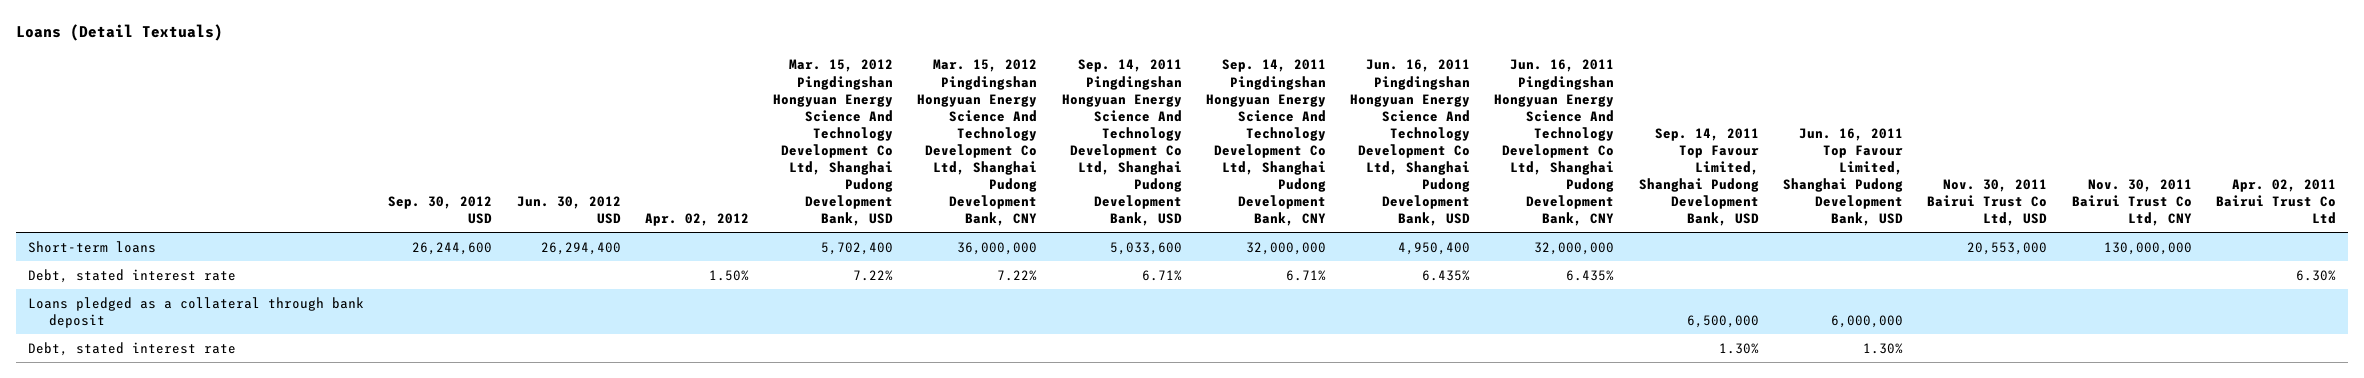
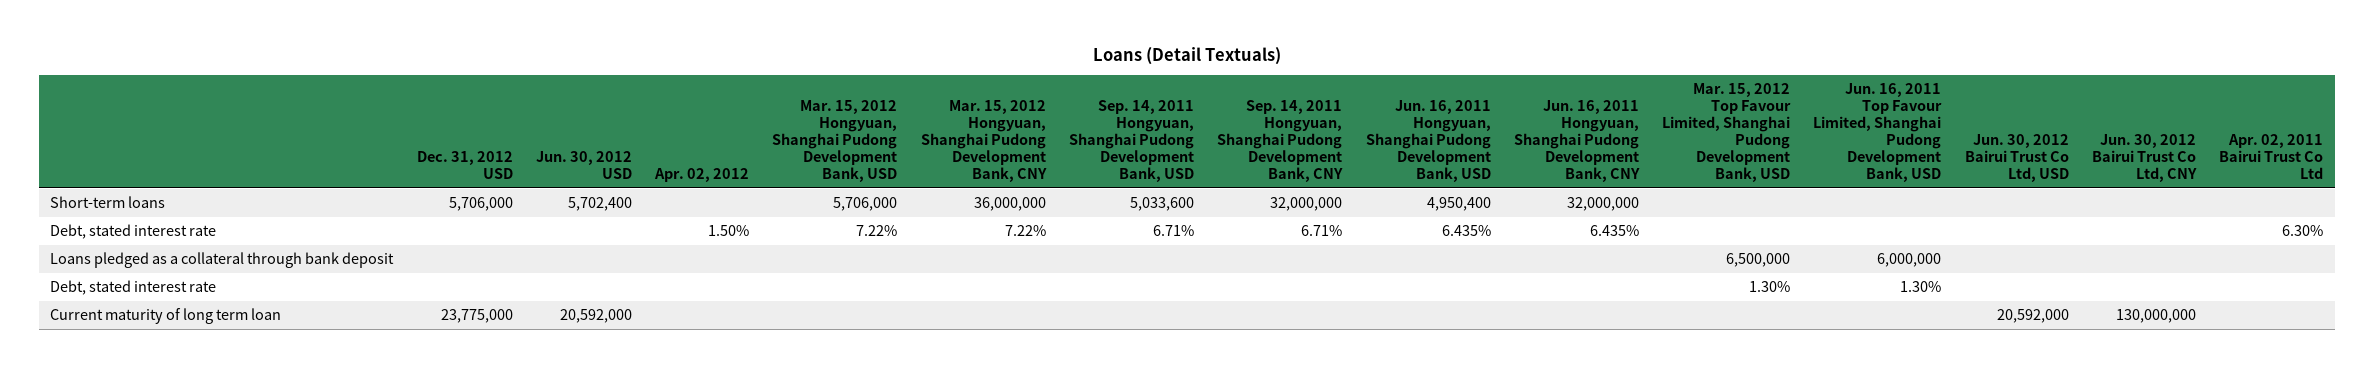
- | Sep. 30, 2012 USD | Jun. 30, 2012 USD | Apr. 02, 2012 | Mar. 15, 2012 Pingdingshan Hongyuan Energy Science And Technology Development Co Ltd, Shanghai Pudong Development Bank, USD | Mar. 15, 2012 Pingdingshan Hongyuan Energy Science And Technology Development Co Ltd, Shanghai Pudong Development Bank, CNY | Sep. 14, 2011 Pingdingshan Hongyuan Energy Science And Technology Development Co Ltd, Shanghai Pudong Development Bank, USD | Sep. 14, 2011 Pingdingshan Hongyuan Energy Science And Technology Development Co Ltd, Shanghai Pudong Development Bank, CNY | Jun. 16, 2011 Pingdingshan Hongyuan Energy Science And Technology Development Co Ltd, Shanghai Pudong Development Bank, USD | Jun. 16, 2011 Pingdingshan Hongyuan Energy Science And Technology Development Co Ltd, Shanghai Pudong Development Bank, CNY | Sep. 14, 2011 Top Favour Limited, Shanghai Pudong Development Bank, USD | Jun. 16, 2011 Top Favour Limited, Shanghai Pudong Development Bank, USD | Nov. 30, 2011 Bairui Trust Co Ltd, USD | Nov. 30, 2011 Bairui Trust Co Ltd, CNY | Apr. 02, 2011 Bairui Trust Co Ltd
+ | Dec. 31, 2012 USD | Jun. 30, 2012 USD | Apr. 02, 2012 | Mar. 15, 2012 Hongyuan, Shanghai Pudong Development Bank, USD | Mar. 15, 2012 Hongyuan, Shanghai Pudong Development Bank, CNY | Sep. 14, 2011 Hongyuan, Shanghai Pudong Development Bank, USD | Sep. 14, 2011 Hongyuan, Shanghai Pudong Development Bank, CNY | Jun. 16, 2011 Hongyuan, Shanghai Pudong Development Bank, USD | Jun. 16, 2011 Hongyuan, Shanghai Pudong Development Bank, CNY | Mar. 15, 2012 Top Favour Limited, Shanghai Pudong Development Bank, USD | Jun. 16, 2011 Top Favour Limited, Shanghai Pudong Development Bank, USD | Jun. 30, 2012 Bairui Trust Co Ltd, USD | Jun. 30, 2012 Bairui Trust Co Ltd, CNY | Apr. 02, 2011 Bairui Trust Co Ltd
- Short-term loans | 26,244,600 | 26,294,400 | | 5,702,400 | 36,000,000 | 5,033,600 | 32,000,000 | 4,950,400 | 32,000,000 | | | 20,553,000 | 130,000,000 |
+ Short-term loans | 5,706,000 | 5,702,400 | | 5,706,000 | 36,000,000 | 5,033,600 | 32,000,000 | 4,950,400 | 32,000,000 | | | | |
+ Current maturity of long term loan | 23,775,000 | 20,592,000 | | | | | | | | | | 20,592,000 | 130,000,000 |

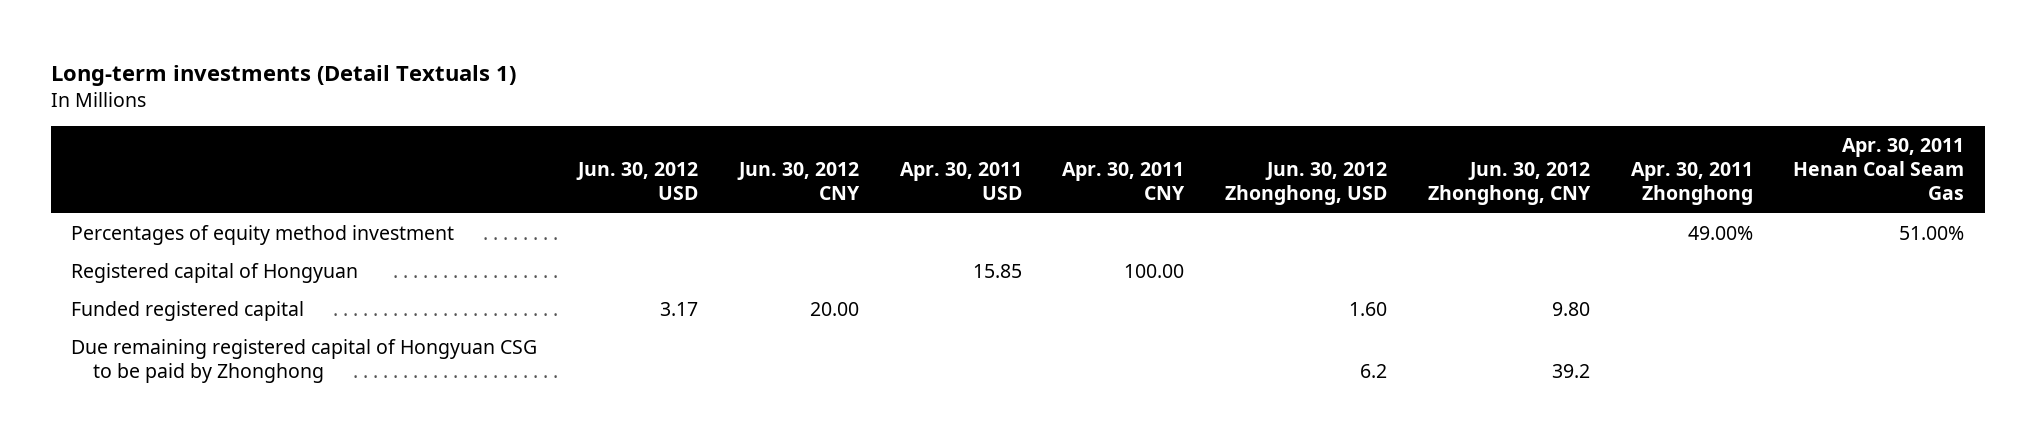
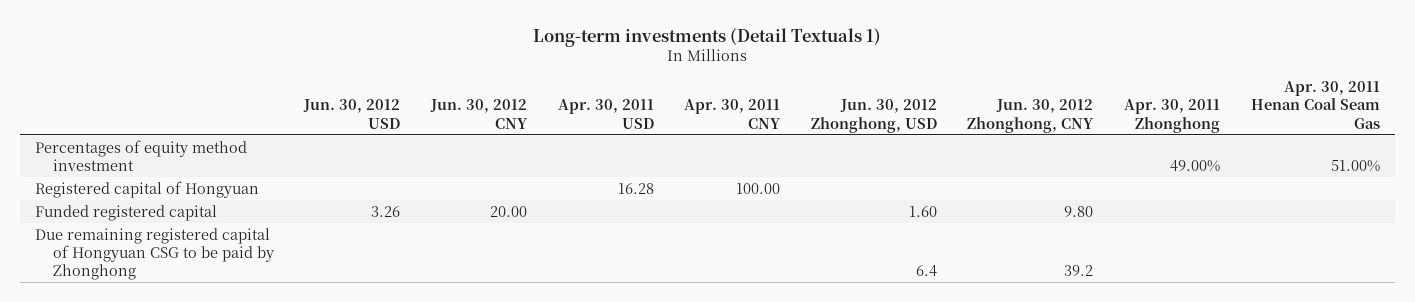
- Registered capital of Hongyuan | | | 15.85 | 100.00 | | | |
- Funded registered capital | 3.17 | 20.00 | | | 1.60 | 9.80 | |
- Due remaining registered capital of Hongyuan CSG to be paid by Zhonghong | | | | | 6.2 | 39.2 | |
+ Registered capital of Hongyuan | | | 16.28 | 100.00 | | | |
+ Funded registered capital | 3.26 | 20.00 | | | 1.60 | 9.80 | |
+ Due remaining registered capital of Hongyuan CSG to be paid by Zhonghong | | | | | 6.4 | 39.2 | |

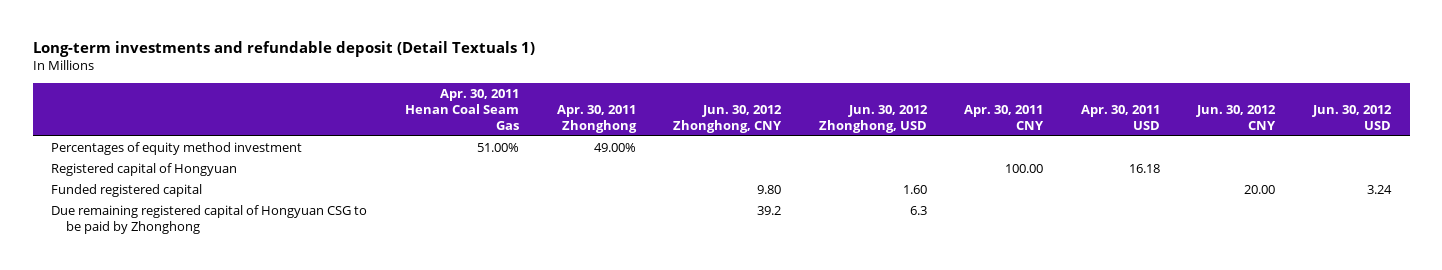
- Long-term investments (Detail Textuals 1)
+ Long-term investments and refundable deposit (Detail Textuals 1)
- | Jun. 30, 2012 USD | Jun. 30, 2012 CNY | Apr. 30, 2011 USD | Apr. 30, 2011 CNY | Jun. 30, 2012 Zhonghong, USD | Jun. 30, 2012 Zhonghong, CNY | Apr. 30, 2011 Zhonghong | Apr. 30, 2011 Henan Coal Seam Gas
+ | Apr. 30, 2011 Henan Coal Seam Gas | Apr. 30, 2011 Zhonghong | Jun. 30, 2012 Zhonghong, CNY | Jun. 30, 2012 Zhonghong, USD | Apr. 30, 2011 CNY | Apr. 30, 2011 USD | Jun. 30, 2012 CNY | Jun. 30, 2012 USD
- Registered capital of Hongyuan | | | 16.28 | 100.00 | | | |
- Funded registered capital | 3.26 | 20.00 | | | 1.60 | 9.80 | |
- Due remaining registered capital of Hongyuan CSG to be paid by Zhonghong | | | | | 6.4 | 39.2 | |
+ Registered capital of Hongyuan | | | | | 100.00 | 16.18 | |
+ Funded registered capital | | | 9.80 | 1.60 | | | 20.00 | 3.24
+ Due remaining registered capital of Hongyuan CSG to be paid by Zhonghong | | | 39.2 | 6.3 | | | |

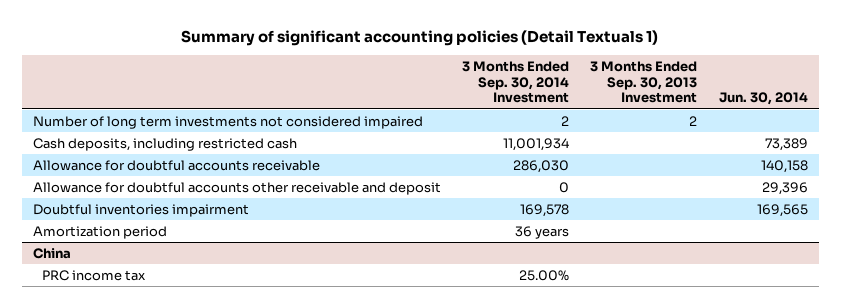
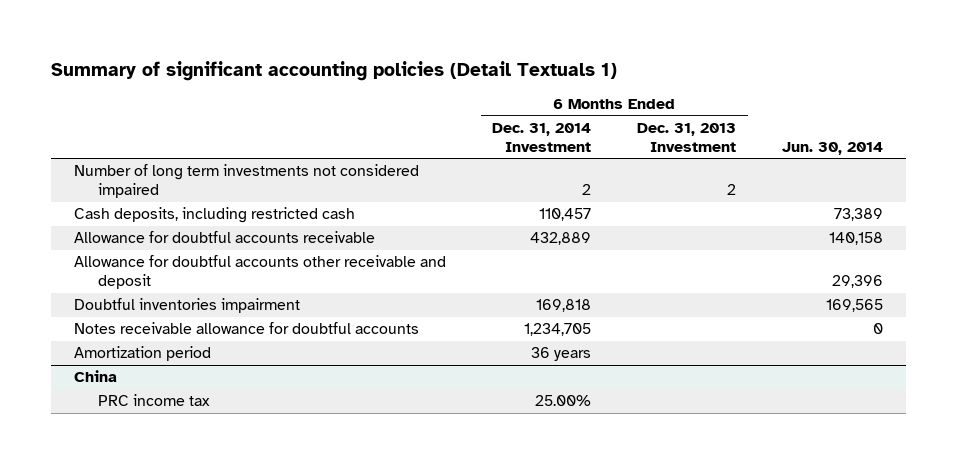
- | 3 Months Ended Sep. 30, 2014 Investment | 3 Months Ended Sep. 30, 2013 Investment | Jun. 30, 2014
+ | 6 Months Ended Dec. 31, 2014 Investment | 6 Months Ended Dec. 31, 2013 Investment | Jun. 30, 2014
+ Notes receivable allowance for doubtful accounts | 1,234,705 | | 0

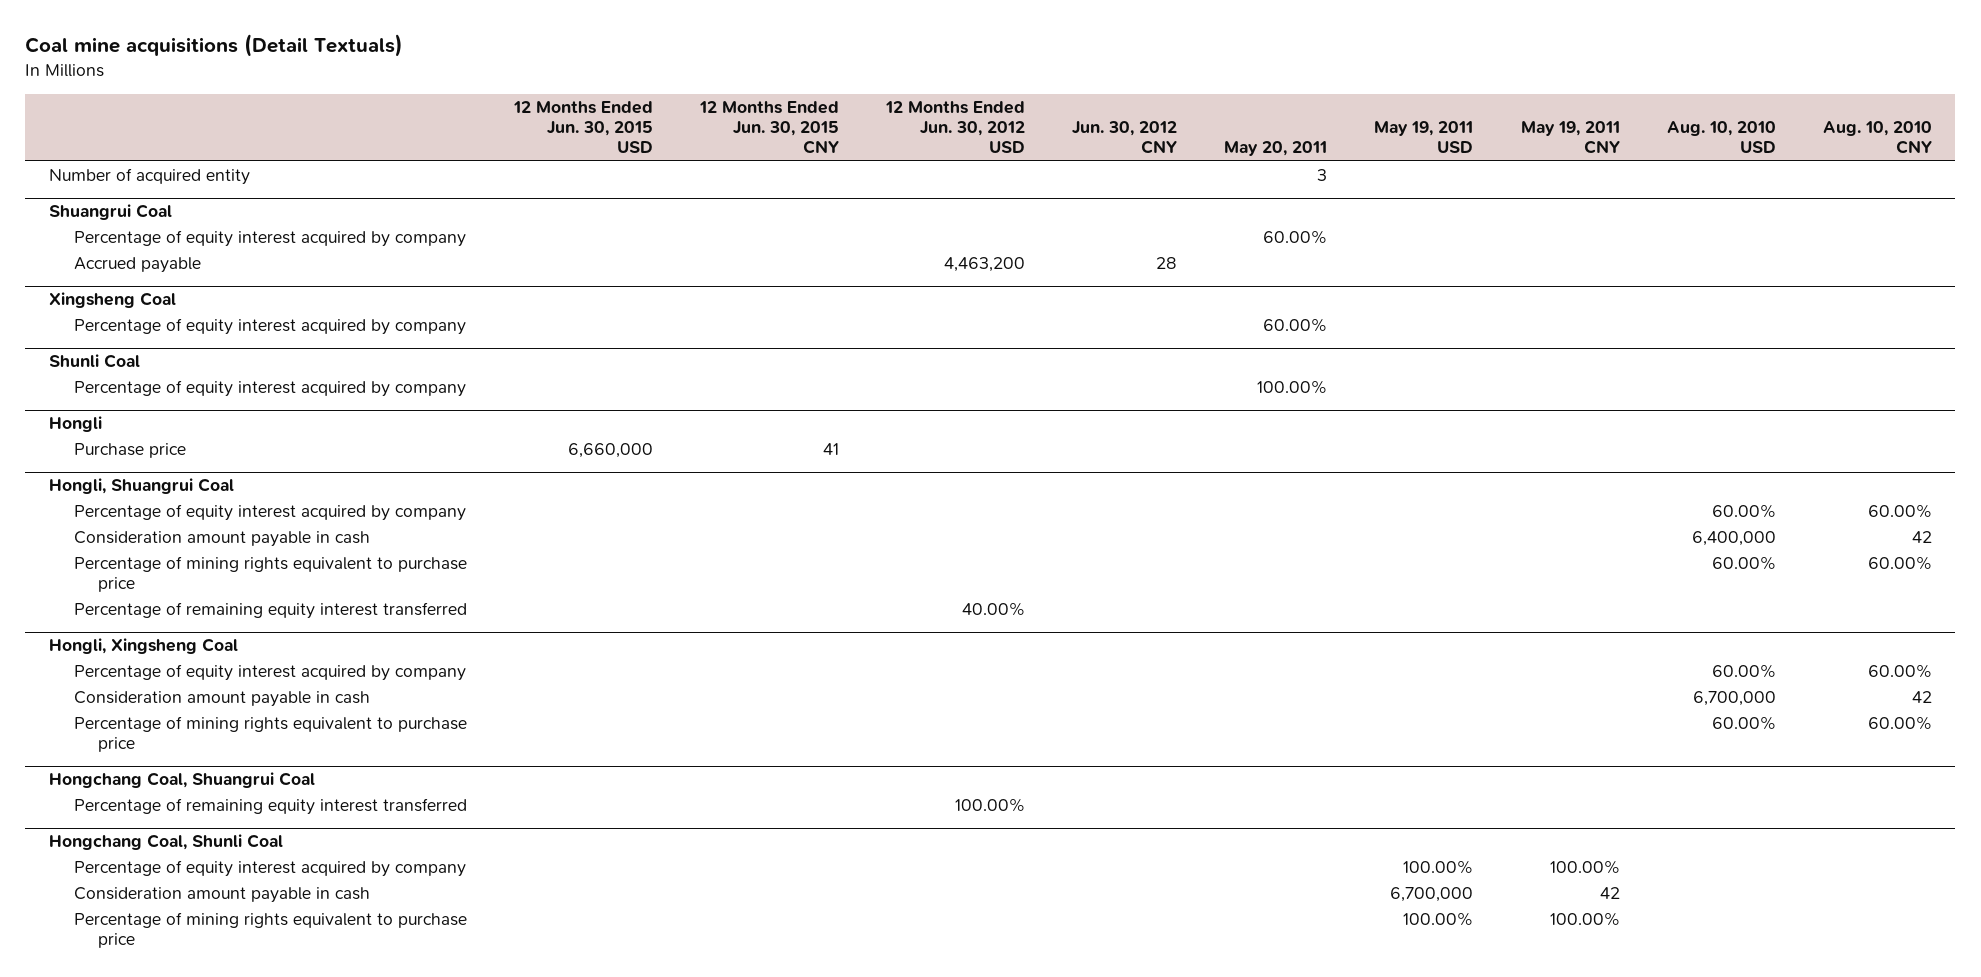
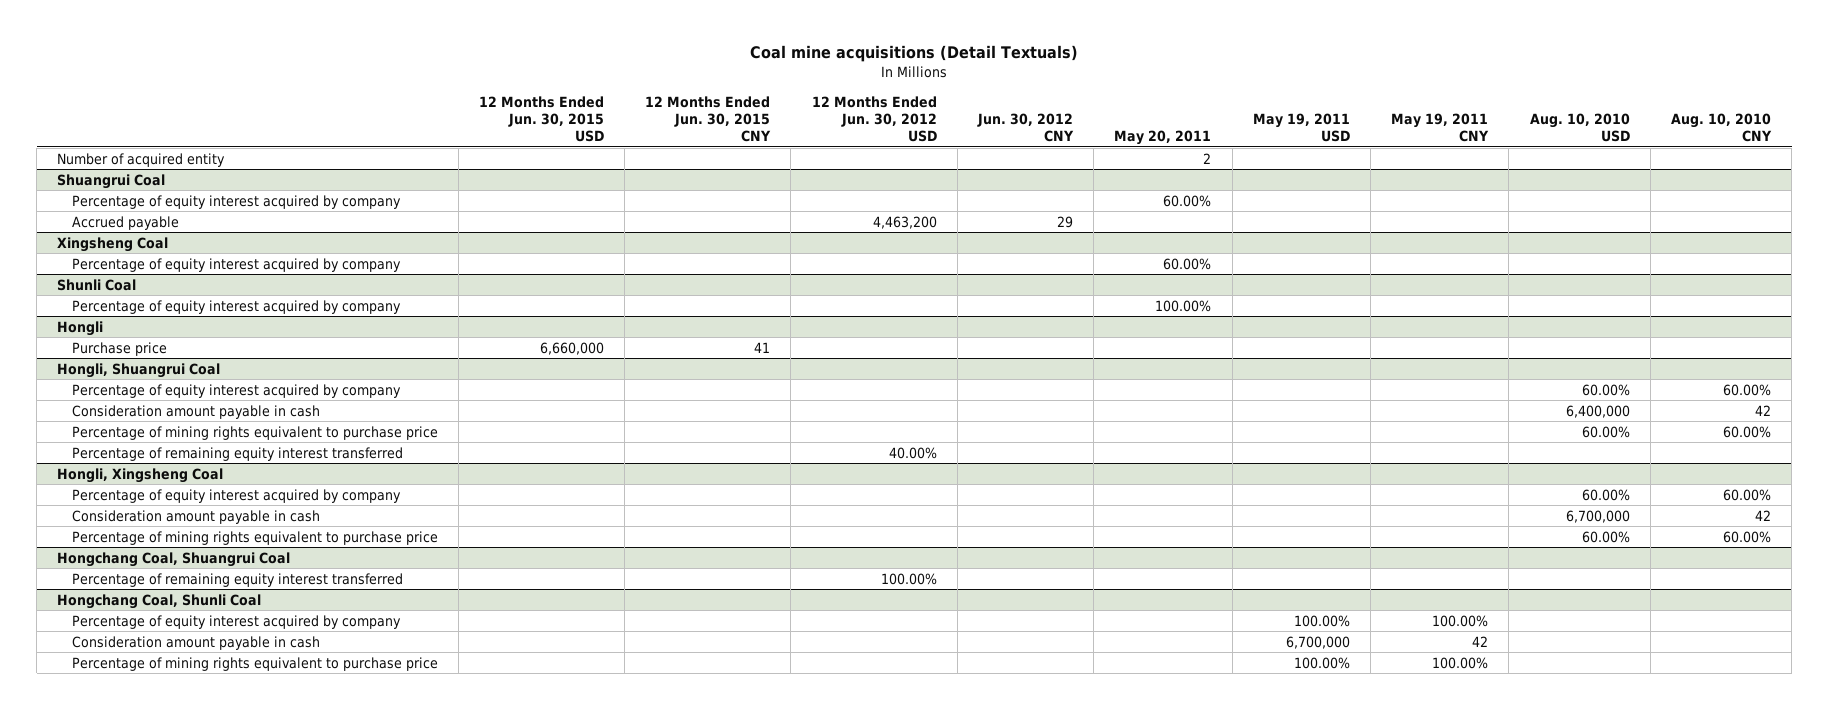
- Number of acquired entity | | | | | 3 | | | |
+ Number of acquired entity | | | | | 2 | | | |
@ Shuangrui Coal
- Accrued payable | | | 4,463,200 | 28 | | | | |
+ Accrued payable | | | 4,463,200 | 29 | | | | |

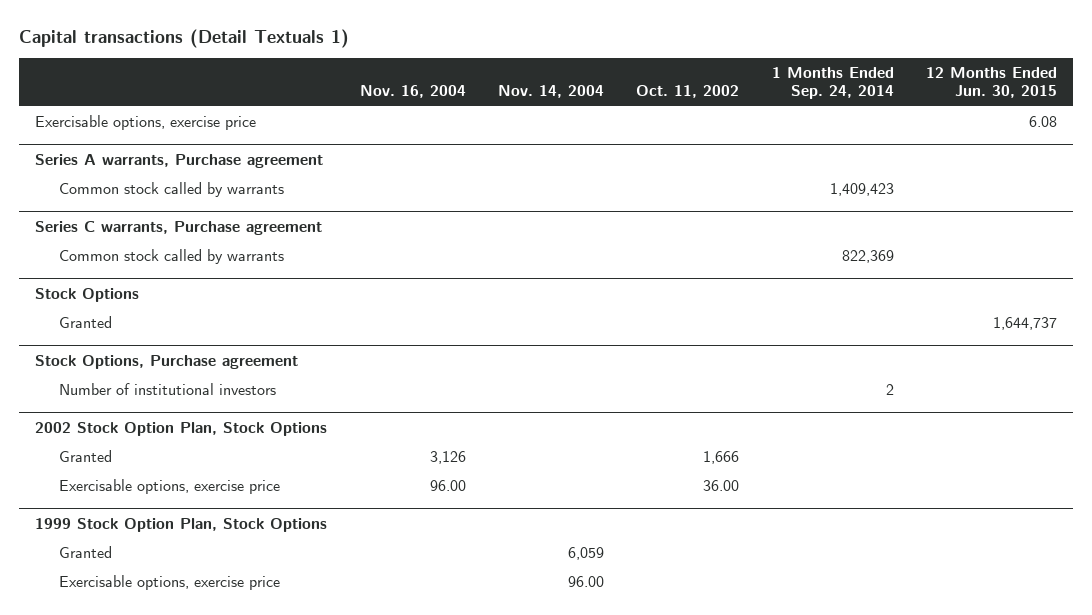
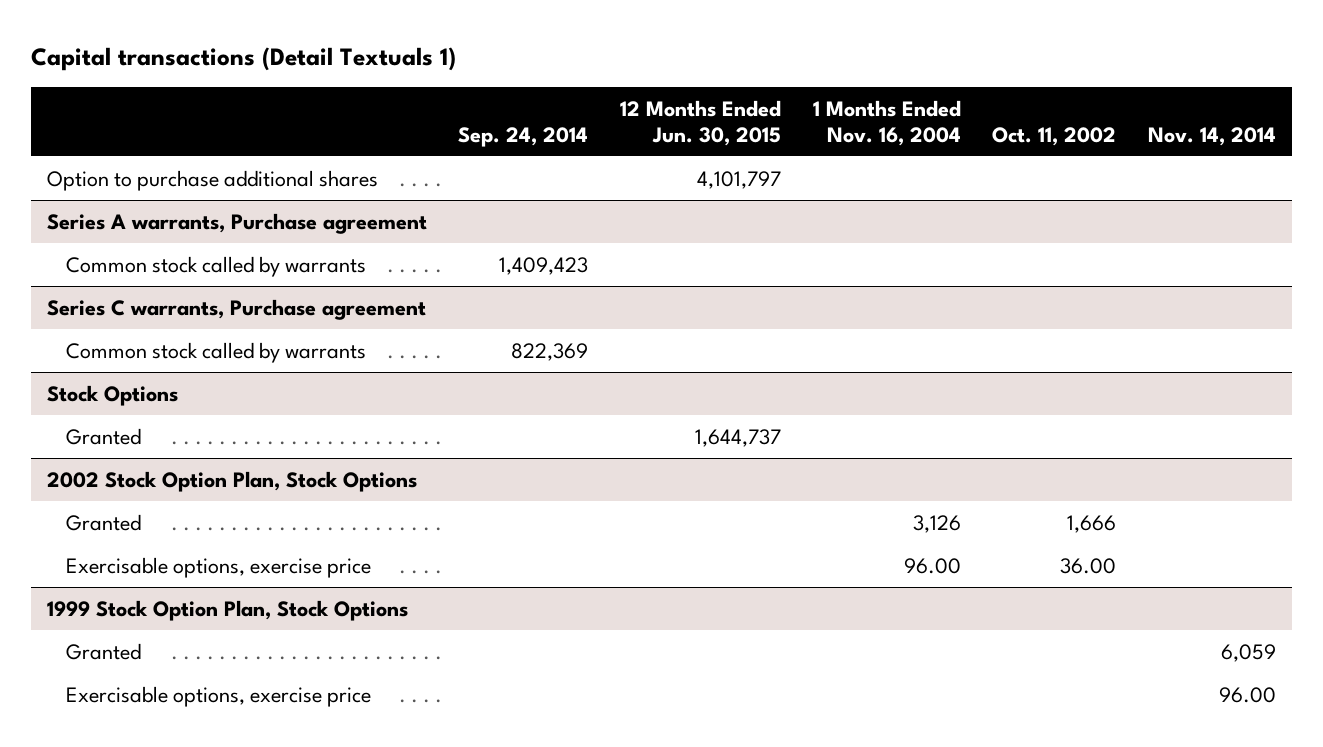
- | Nov. 16, 2004 | Nov. 14, 2004 | Oct. 11, 2002 | 1 Months Ended Sep. 24, 2014 | 12 Months Ended Jun. 30, 2015
+ | Sep. 24, 2014 | 12 Months Ended Jun. 30, 2015 | 1 Months Ended Nov. 16, 2004 | Oct. 11, 2002 | Nov. 14, 2014
- Exercisable options, exercise price | | | | | 6.08
+ Option to purchase additional shares | | 4,101,797 | | |
- Stock Options, Purchase agreement
- Number of institutional investors | | | | 2 |

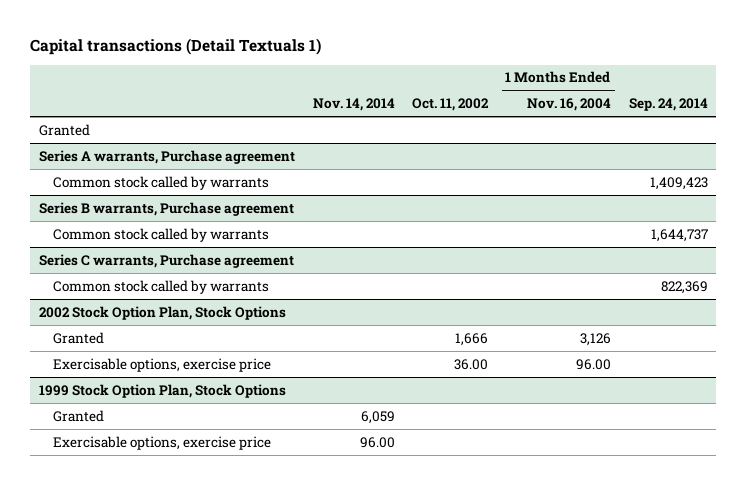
- | Sep. 24, 2014 | 12 Months Ended Jun. 30, 2015 | 1 Months Ended Nov. 16, 2004 | Oct. 11, 2002 | Nov. 14, 2014
+ | Nov. 14, 2014 | Oct. 11, 2002 | 1 Months Ended Nov. 16, 2004 | Sep. 24, 2014
- Option to purchase additional shares | | 4,101,797 | | |
+ Granted
+ Series B warrants, Purchase agreement
+ Common stock called by warrants | | | | 1,644,737
- Stock Options
- Granted | | 1,644,737 | | |

